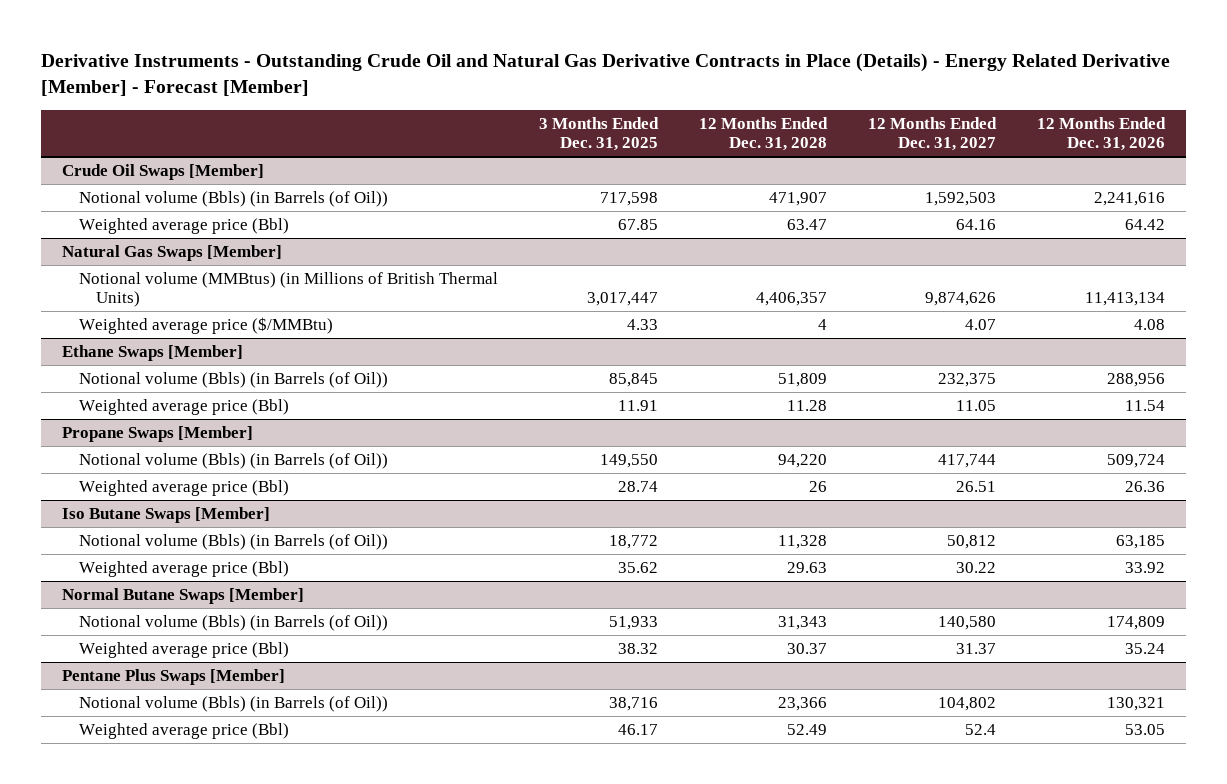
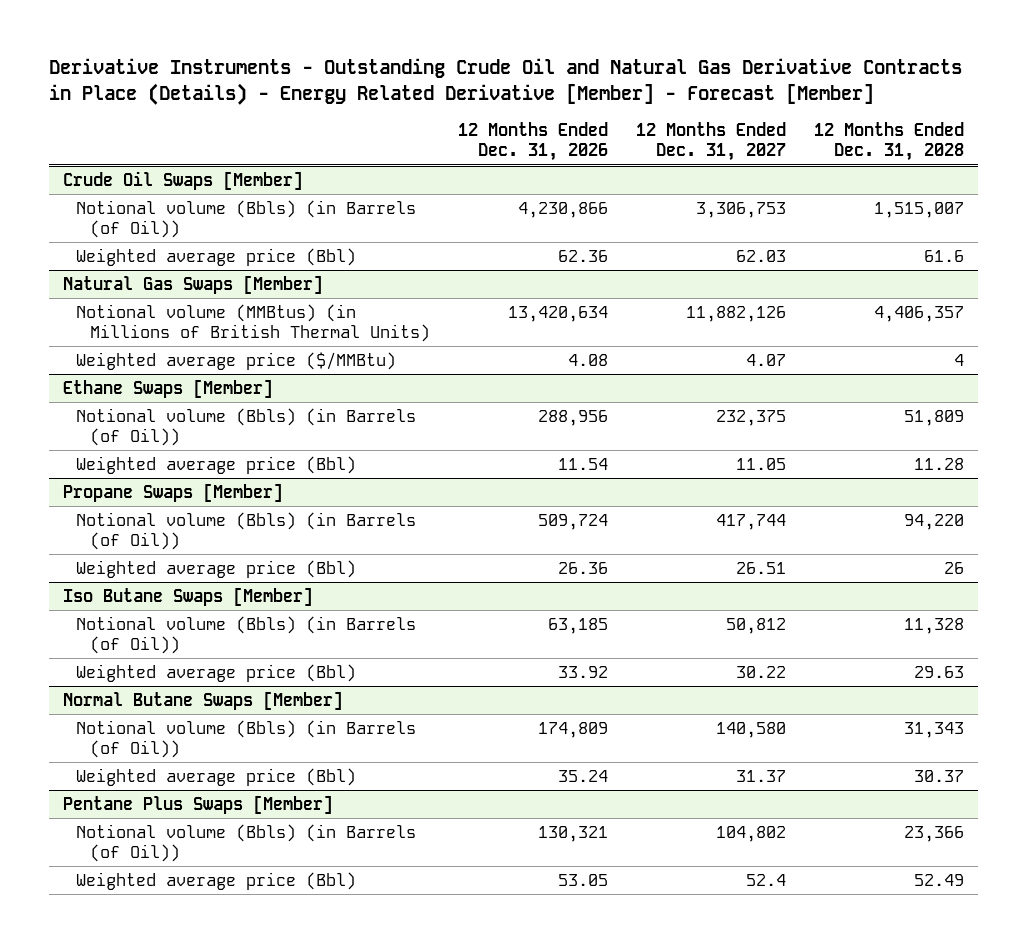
- | 3 Months Ended Dec. 31, 2025 | 12 Months Ended Dec. 31, 2028 | 12 Months Ended Dec. 31, 2027 | 12 Months Ended Dec. 31, 2026
+ | 12 Months Ended Dec. 31, 2026 | 12 Months Ended Dec. 31, 2027 | 12 Months Ended Dec. 31, 2028
@ Crude Oil Swaps [Member]
- Notional volume (Bbls) (in Barrels (of Oil)) | 717,598 | 471,907 | 1,592,503 | 2,241,616
- Weighted average price (Bbl) | 67.85 | 63.47 | 64.16 | 64.42
+ Notional volume (Bbls) (in Barrels (of Oil)) | 4,230,866 | 3,306,753 | 1,515,007
+ Weighted average price (Bbl) | 62.36 | 62.03 | 61.6
@ Natural Gas Swaps [Member]
- Notional volume (MMBtus) (in Millions of British Thermal Units) | 3,017,447 | 4,406,357 | 9,874,626 | 11,413,134
+ Notional volume (MMBtus) (in Millions of British Thermal Units) | 13,420,634 | 11,882,126 | 4,406,357

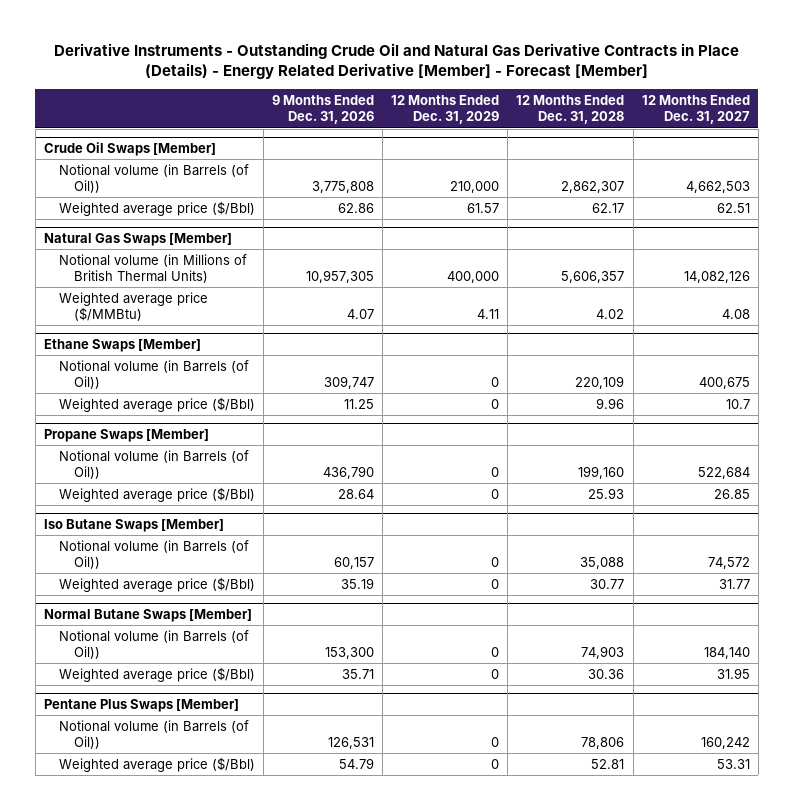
- | 12 Months Ended Dec. 31, 2026 | 12 Months Ended Dec. 31, 2027 | 12 Months Ended Dec. 31, 2028
+ | 9 Months Ended Dec. 31, 2026 | 12 Months Ended Dec. 31, 2029 | 12 Months Ended Dec. 31, 2028 | 12 Months Ended Dec. 31, 2027
@ Crude Oil Swaps [Member]
- Notional volume (Bbls) (in Barrels (of Oil)) | 4,230,866 | 3,306,753 | 1,515,007
- Weighted average price (Bbl) | 62.36 | 62.03 | 61.6
+ Notional volume (in Barrels (of Oil)) | 3,775,808 | 210,000 | 2,862,307 | 4,662,503
+ Weighted average price ($/Bbl) | 62.86 | 61.57 | 62.17 | 62.51
@ Natural Gas Swaps [Member]
- Notional volume (MMBtus) (in Millions of British Thermal Units) | 13,420,634 | 11,882,126 | 4,406,357
- Weighted average price ($/MMBtu) | 4.08 | 4.07 | 4
+ Notional volume (in Millions of British Thermal Units) | 10,957,305 | 400,000 | 5,606,357 | 14,082,126
+ Weighted average price ($/MMBtu) | 4.07 | 4.11 | 4.02 | 4.08
@ Ethane Swaps [Member]
- Notional volume (Bbls) (in Barrels (of Oil)) | 288,956 | 232,375 | 51,809
- Weighted average price (Bbl) | 11.54 | 11.05 | 11.28
+ Notional volume (in Barrels (of Oil)) | 309,747 | 0 | 220,109 | 400,675
+ Weighted average price ($/Bbl) | 11.25 | 0 | 9.96 | 10.7
@ Propane Swaps [Member]
- Notional volume (Bbls) (in Barrels (of Oil)) | 509,724 | 417,744 | 94,220
- Weighted average price (Bbl) | 26.36 | 26.51 | 26
+ Notional volume (in Barrels (of Oil)) | 436,790 | 0 | 199,160 | 522,684
+ Weighted average price ($/Bbl) | 28.64 | 0 | 25.93 | 26.85
@ Iso Butane Swaps [Member]
- Notional volume (Bbls) (in Barrels (of Oil)) | 63,185 | 50,812 | 11,328
- Weighted average price (Bbl) | 33.92 | 30.22 | 29.63
+ Notional volume (in Barrels (of Oil)) | 60,157 | 0 | 35,088 | 74,572
+ Weighted average price ($/Bbl) | 35.19 | 0 | 30.77 | 31.77
@ Normal Butane Swaps [Member]
- Notional volume (Bbls) (in Barrels (of Oil)) | 174,809 | 140,580 | 31,343
- Weighted average price (Bbl) | 35.24 | 31.37 | 30.37
+ Notional volume (in Barrels (of Oil)) | 153,300 | 0 | 74,903 | 184,140
+ Weighted average price ($/Bbl) | 35.71 | 0 | 30.36 | 31.95
@ Pentane Plus Swaps [Member]
- Notional volume (Bbls) (in Barrels (of Oil)) | 130,321 | 104,802 | 23,366
- Weighted average price (Bbl) | 53.05 | 52.4 | 52.49
+ Notional volume (in Barrels (of Oil)) | 126,531 | 0 | 78,806 | 160,242
+ Weighted average price ($/Bbl) | 54.79 | 0 | 52.81 | 53.31

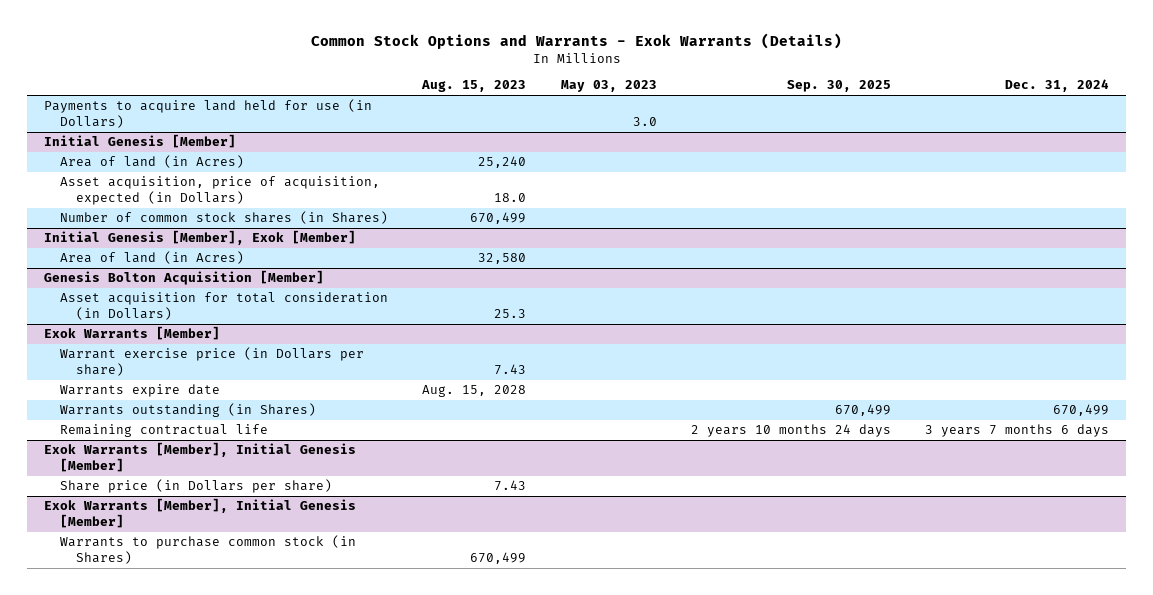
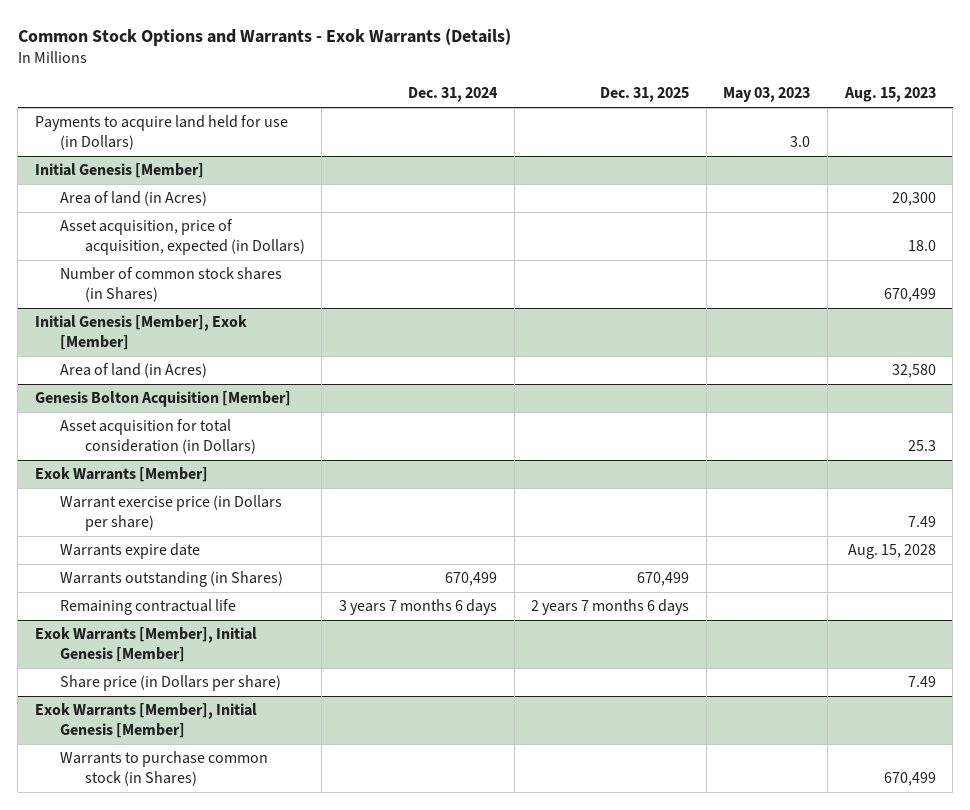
- | Aug. 15, 2023 | May 03, 2023 | Sep. 30, 2025 | Dec. 31, 2024
+ | Dec. 31, 2024 | Dec. 31, 2025 | May 03, 2023 | Aug. 15, 2023
@ Initial Genesis [Member]
- Area of land (in Acres) | 25,240 | | |
+ Area of land (in Acres) | | | | 20,300
@ Exok Warrants [Member]
- Warrant exercise price (in Dollars per share) | 7.43 | | |
+ Warrant exercise price (in Dollars per share) | | | | 7.49
@ Exok Warrants [Member], Initial Genesis [Member]
- Share price (in Dollars per share) | 7.43 | | |
+ Share price (in Dollars per share) | | | | 7.49

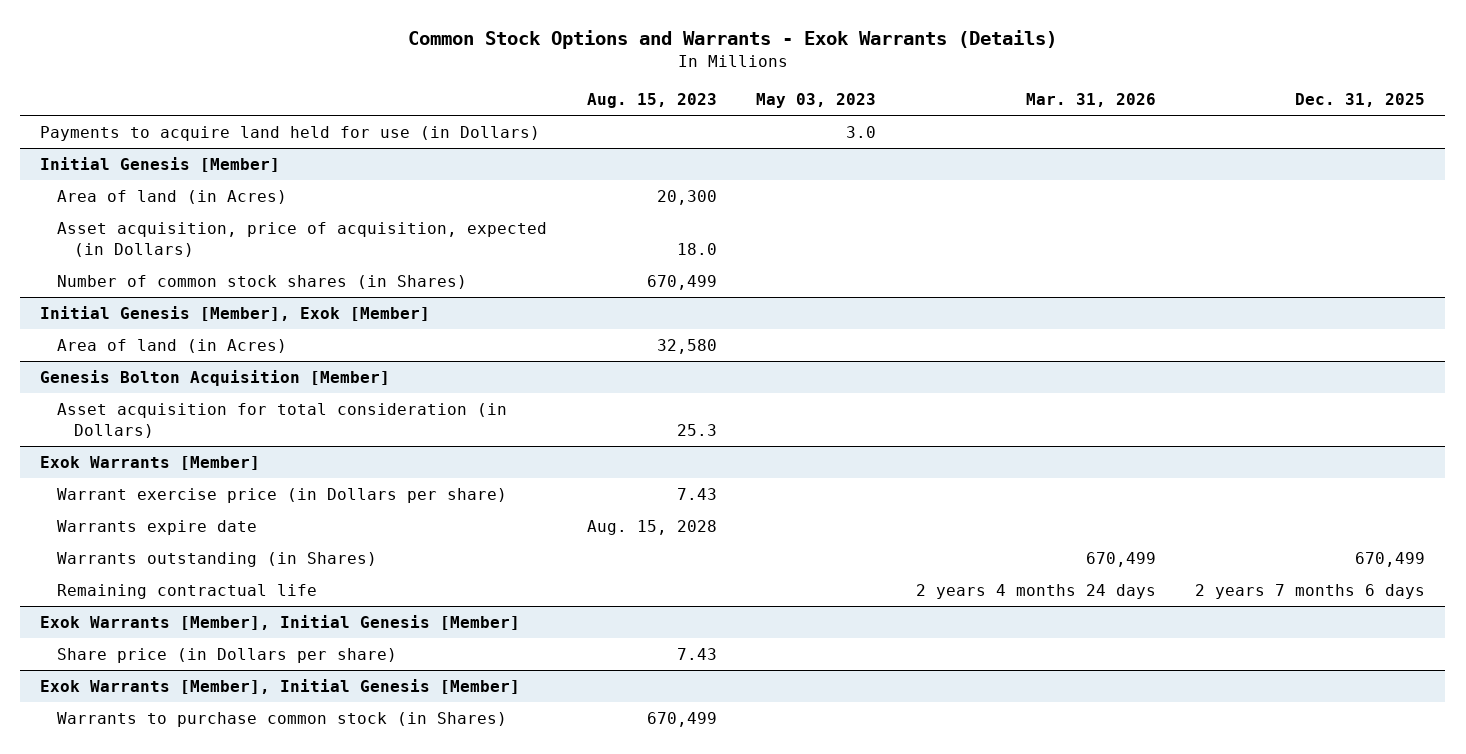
- | Dec. 31, 2024 | Dec. 31, 2025 | May 03, 2023 | Aug. 15, 2023
+ | Aug. 15, 2023 | May 03, 2023 | Mar. 31, 2026 | Dec. 31, 2025
@ Exok Warrants [Member]
- Warrant exercise price (in Dollars per share) | | | | 7.49
+ Warrant exercise price (in Dollars per share) | 7.43 | | |
@ Exok Warrants [Member], Initial Genesis [Member]
- Share price (in Dollars per share) | | | | 7.49
+ Share price (in Dollars per share) | 7.43 | | |

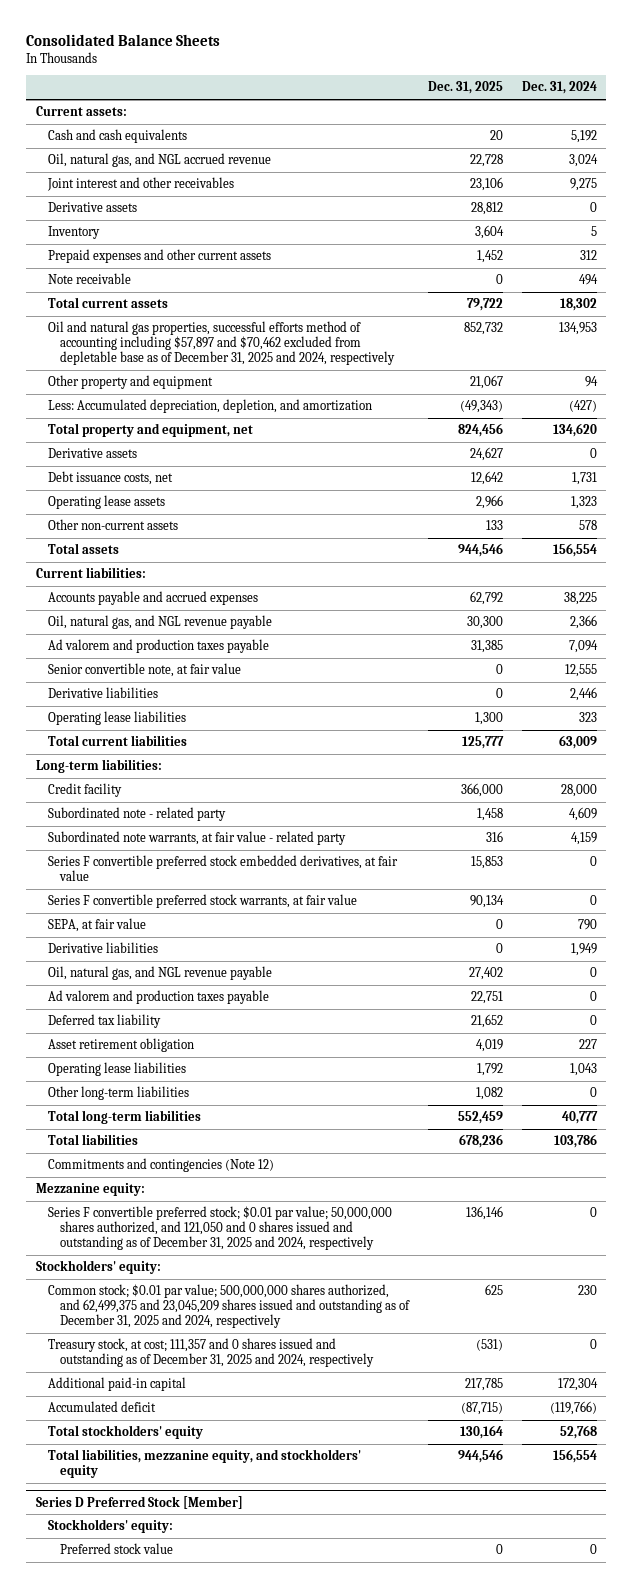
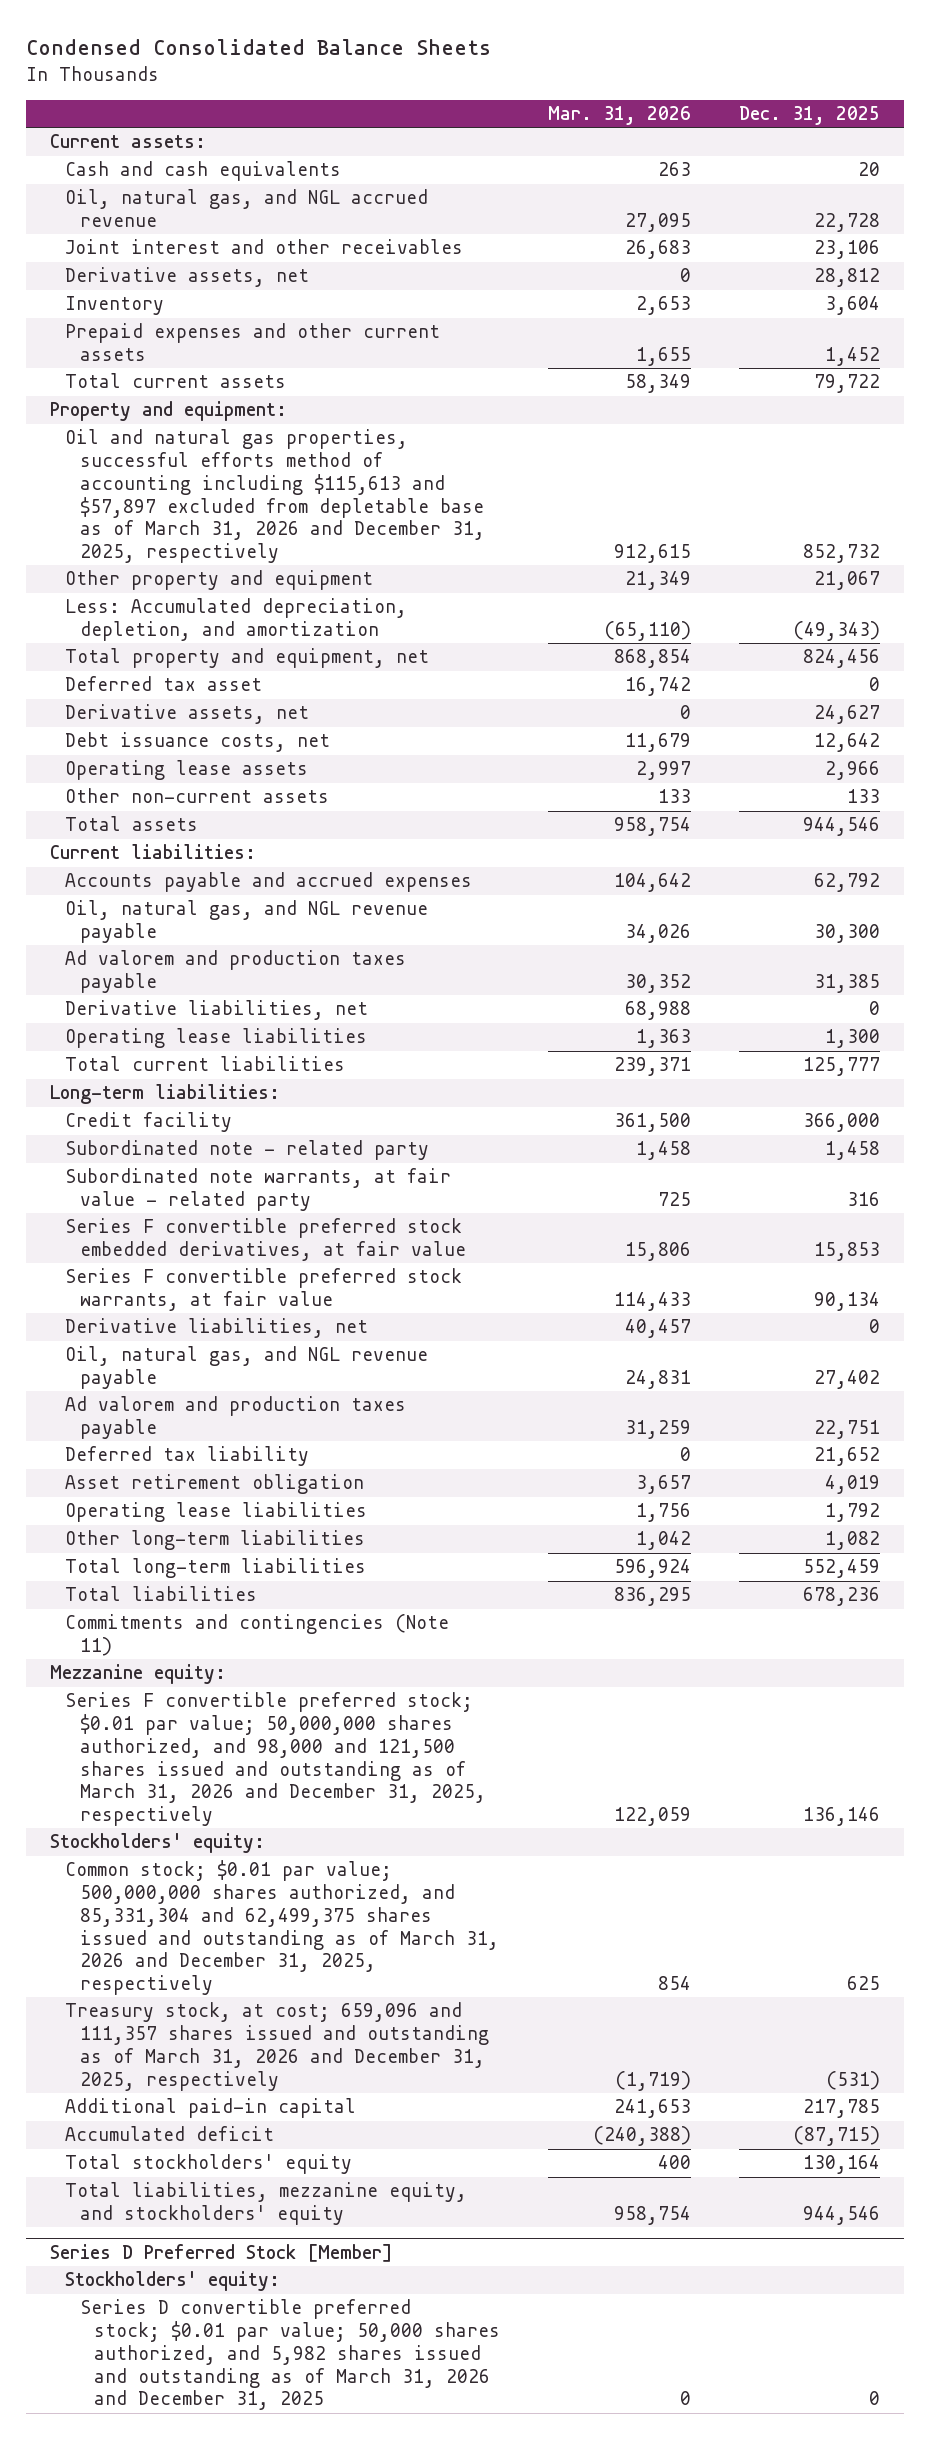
- Consolidated Balance Sheets
+ Condensed Consolidated Balance Sheets
- | Dec. 31, 2025 | Dec. 31, 2024
+ | Mar. 31, 2026 | Dec. 31, 2025
- Derivative assets | 28,812 | 0
+ Derivative assets, net | 0 | 28,812
- Note receivable | 0 | 494
- Oil and natural gas properties, successful efforts method of accounting including $57,897 and $70,462 excluded from depletable base as of December 31, 2025 and 2024, respectively | 852,732 | 134,953
+ Property and equipment:
+ Oil and natural gas properties, successful efforts method of accounting including $115,613 and $57,897 excluded from depletable base as of March 31, 2026 and December 31, 2025, respectively | 912,615 | 852,732
- Derivative assets | 24,627 | 0
+ Deferred tax asset | 16,742 | 0
+ Derivative assets, net | 0 | 24,627
- Senior convertible note, at fair value | 0 | 12,555
- Derivative liabilities | 0 | 2,446
+ Derivative liabilities, net | 68,988 | 0
- SEPA, at fair value | 0 | 790
- Derivative liabilities | 0 | 1,949
+ Derivative liabilities, net | 40,457 | 0
- Commitments and contingencies (Note 12)
+ Commitments and contingencies (Note 11)
- Series F convertible preferred stock; $0.01 par value; 50,000,000 shares authorized, and 121,050 and 0 shares issued and outstanding as of December 31, 2025 and 2024, respectively | 136,146 | 0
+ Series F convertible preferred stock; $0.01 par value; 50,000,000 shares authorized, and 98,000 and 121,500 shares issued and outstanding as of March 31, 2026 and December 31, 2025, respectively | 122,059 | 136,146
- Common stock; $0.01 par value; 500,000,000 shares authorized, and 62,499,375 and 23,045,209 shares issued and outstanding as of December 31, 2025 and 2024, respectively | 625 | 230
- Treasury stock, at cost; 111,357 and 0 shares issued and outstanding as of December 31, 2025 and 2024, respectively | (531) | 0
+ Common stock; $0.01 par value; 500,000,000 shares authorized, and 85,331,304 and 62,499,375 shares issued and outstanding as of March 31, 2026 and December 31, 2025, respectively | 854 | 625
+ Treasury stock, at cost; 659,096 and 111,357 shares issued and outstanding as of March 31, 2026 and December 31, 2025, respectively | (1,719) | (531)
@ Series D Preferred Stock [Member]
- Preferred stock value | 0 | 0
+ Series D convertible preferred stock; $0.01 par value; 50,000 shares authorized, and 5,982 shares issued and outstanding as of March 31, 2026 and December 31, 2025 | 0 | 0

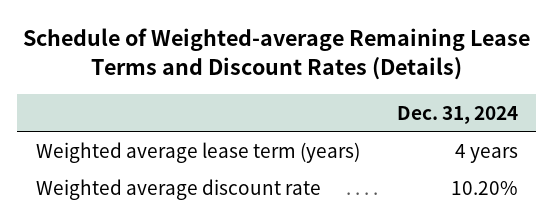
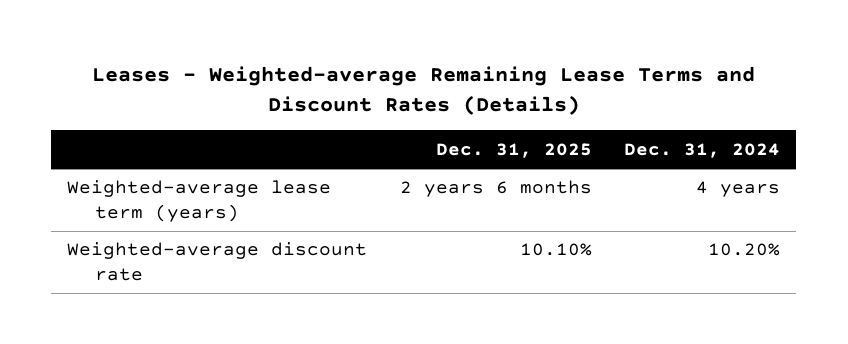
- Schedule of Weighted-average Remaining Lease Terms and Discount Rates (Details)
+ Leases - Weighted-average Remaining Lease Terms and Discount Rates (Details)
- | Dec. 31, 2024
+ | Dec. 31, 2025 | Dec. 31, 2024
- Weighted average lease term (years) | 4 years
- Weighted average discount rate | 10.20%
+ Weighted-average lease term (years) | 2 years 6 months | 4 years
+ Weighted-average discount rate | 10.10% | 10.20%

